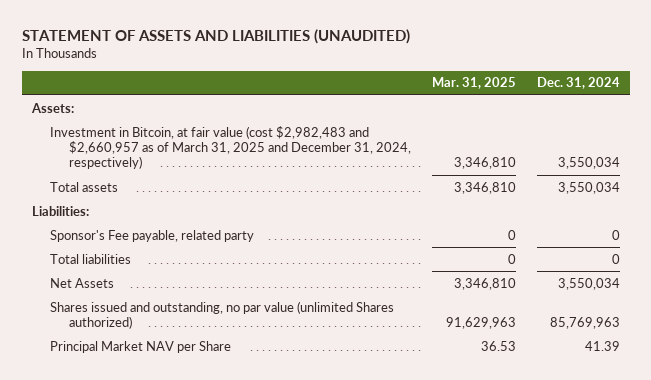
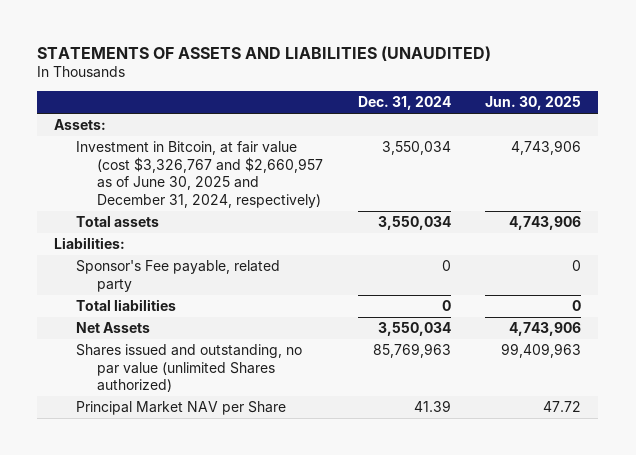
- STATEMENT OF ASSETS AND LIABILITIES (UNAUDITED)
+ STATEMENTS OF ASSETS AND LIABILITIES (UNAUDITED)
- | Mar. 31, 2025 | Dec. 31, 2024
+ | Dec. 31, 2024 | Jun. 30, 2025
- Investment in Bitcoin, at fair value (cost $2,982,483 and $2,660,957 as of March 31, 2025 and December 31, 2024, respectively) | 3,346,810 | 3,550,034
+ Investment in Bitcoin, at fair value (cost $3,326,767 and $2,660,957 as of June 30, 2025 and December 31, 2024, respectively) | 3,550,034 | 4,743,906

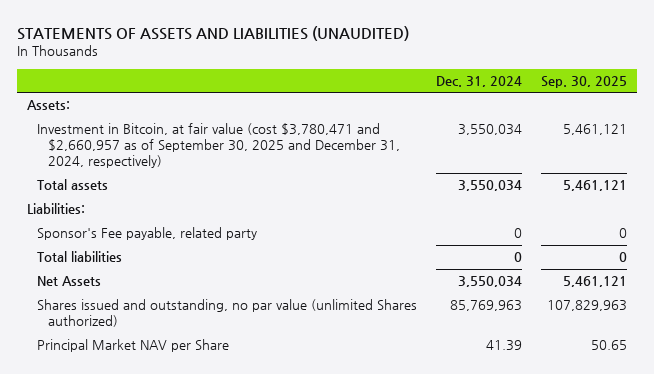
- | Dec. 31, 2024 | Jun. 30, 2025
+ | Dec. 31, 2024 | Sep. 30, 2025
- Investment in Bitcoin, at fair value (cost $3,326,767 and $2,660,957 as of June 30, 2025 and December 31, 2024, respectively) | 3,550,034 | 4,743,906
+ Investment in Bitcoin, at fair value (cost $3,780,471 and $2,660,957 as of September 30, 2025 and December 31, 2024, respectively) | 3,550,034 | 5,461,121

